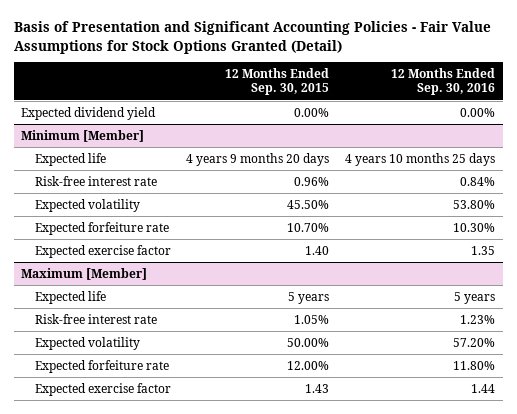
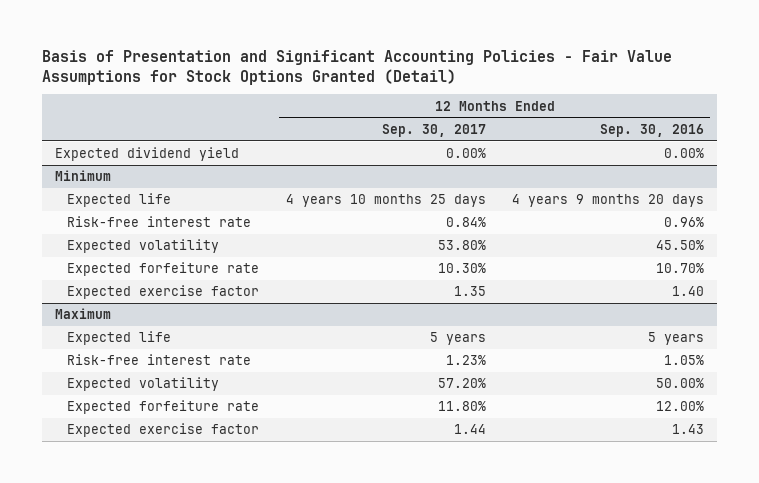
- | 12 Months Ended Sep. 30, 2015 | 12 Months Ended Sep. 30, 2016
+ | 12 Months Ended Sep. 30, 2017 | 12 Months Ended Sep. 30, 2016
- Minimum [Member]
- Expected life | 4 years 9 months 20 days | 4 years 10 months 25 days
- Risk-free interest rate | 0.96% | 0.84%
- Expected volatility | 45.50% | 53.80%
- Expected forfeiture rate | 10.70% | 10.30%
- Expected exercise factor | 1.40 | 1.35
- Maximum [Member]
+ Minimum
+ Expected life | 4 years 10 months 25 days | 4 years 9 months 20 days
+ Risk-free interest rate | 0.84% | 0.96%
+ Expected volatility | 53.80% | 45.50%
+ Expected forfeiture rate | 10.30% | 10.70%
+ Expected exercise factor | 1.35 | 1.40
+ Maximum
- Risk-free interest rate | 1.05% | 1.23%
- Expected volatility | 50.00% | 57.20%
- Expected forfeiture rate | 12.00% | 11.80%
- Expected exercise factor | 1.43 | 1.44
+ Risk-free interest rate | 1.23% | 1.05%
+ Expected volatility | 57.20% | 50.00%
+ Expected forfeiture rate | 11.80% | 12.00%
+ Expected exercise factor | 1.44 | 1.43

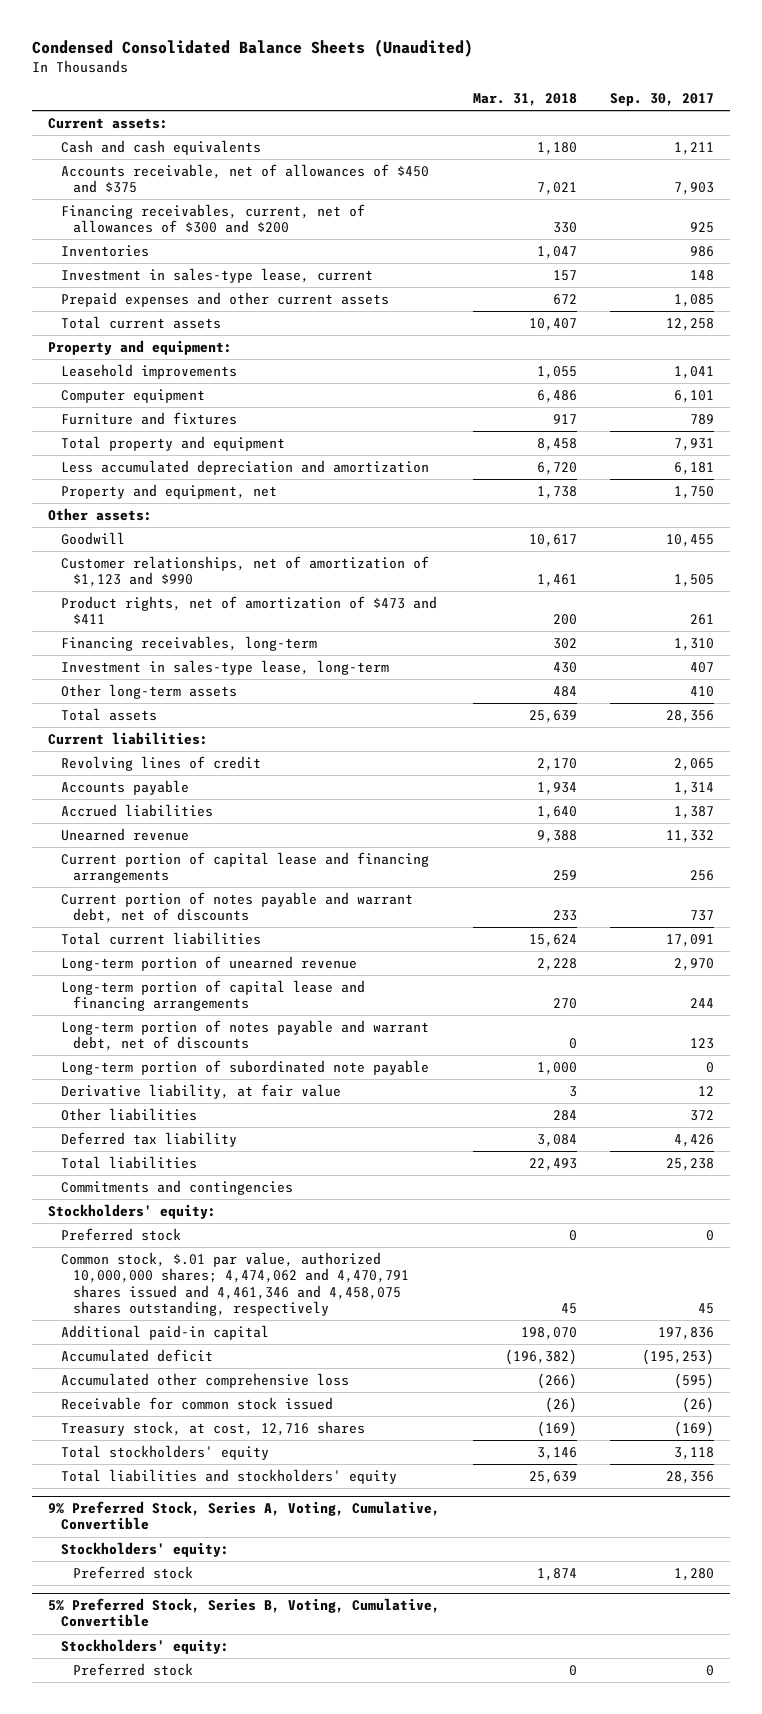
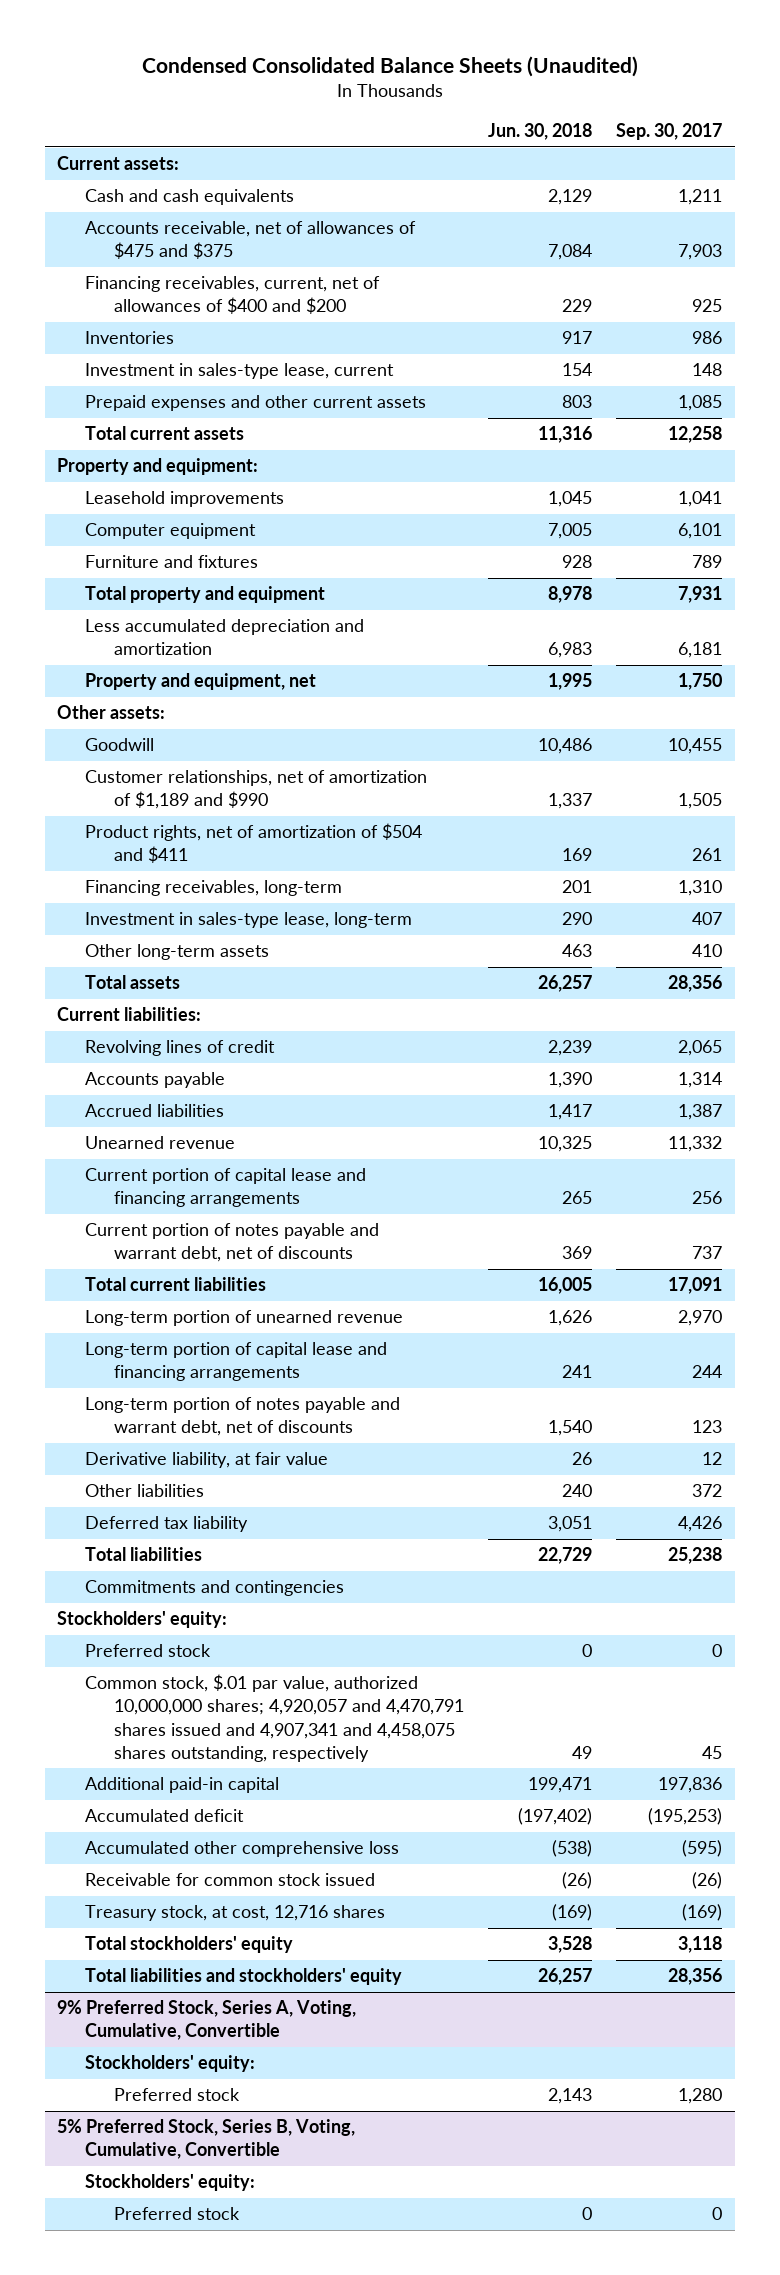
- | Mar. 31, 2018 | Sep. 30, 2017
+ | Jun. 30, 2018 | Sep. 30, 2017
- Accounts receivable, net of allowances of $450 and $375 | 7,021 | 7,903
- Financing receivables, current, net of allowances of $300 and $200 | 330 | 925
+ Accounts receivable, net of allowances of $475 and $375 | 7,084 | 7,903
+ Financing receivables, current, net of allowances of $400 and $200 | 229 | 925
- Customer relationships, net of amortization of $1,123 and $990 | 1,461 | 1,505
- Product rights, net of amortization of $473 and $411 | 200 | 261
+ Customer relationships, net of amortization of $1,189 and $990 | 1,337 | 1,505
+ Product rights, net of amortization of $504 and $411 | 169 | 261
- Long-term portion of subordinated note payable | 1,000 | 0
- Common stock, $.01 par value, authorized 10,000,000 shares; 4,474,062 and 4,470,791 shares issued and 4,461,346 and 4,458,075 shares outstanding, respectively | 45 | 45
+ Common stock, $.01 par value, authorized 10,000,000 shares; 4,920,057 and 4,470,791 shares issued and 4,907,341 and 4,458,075 shares outstanding, respectively | 49 | 45

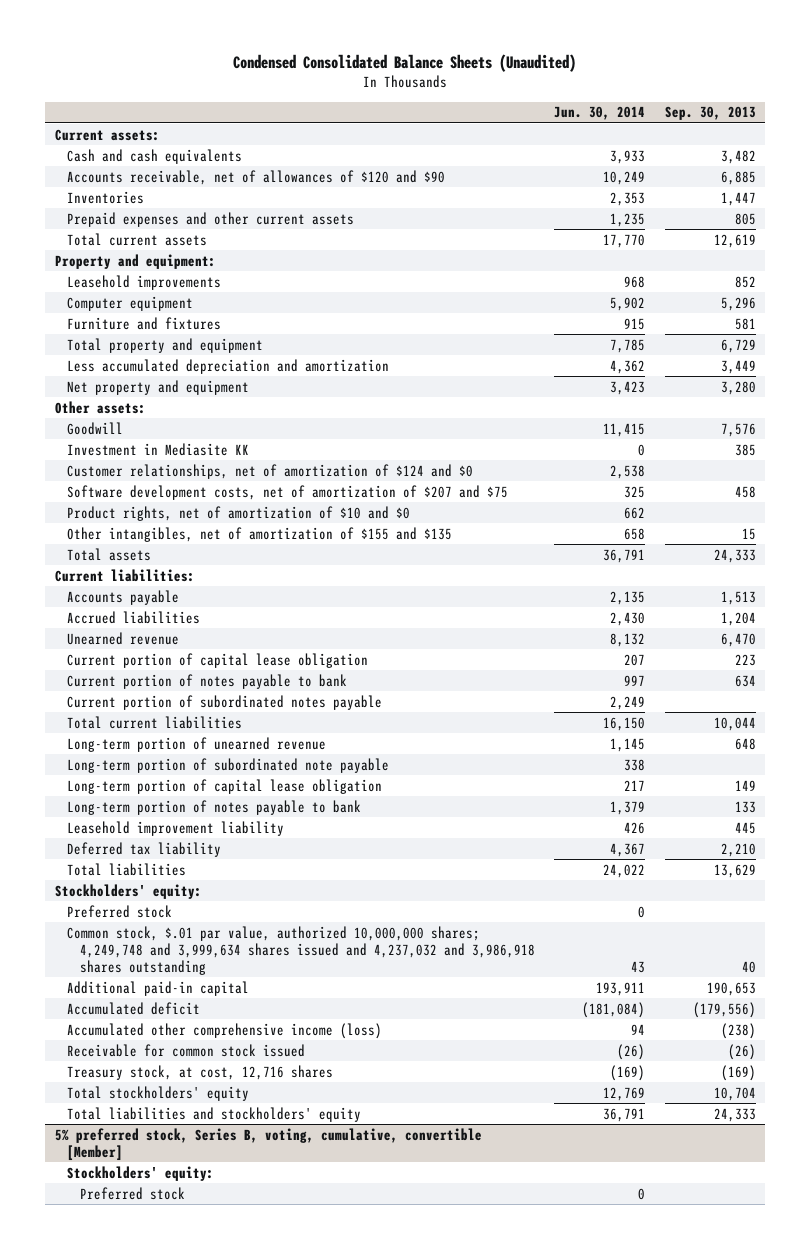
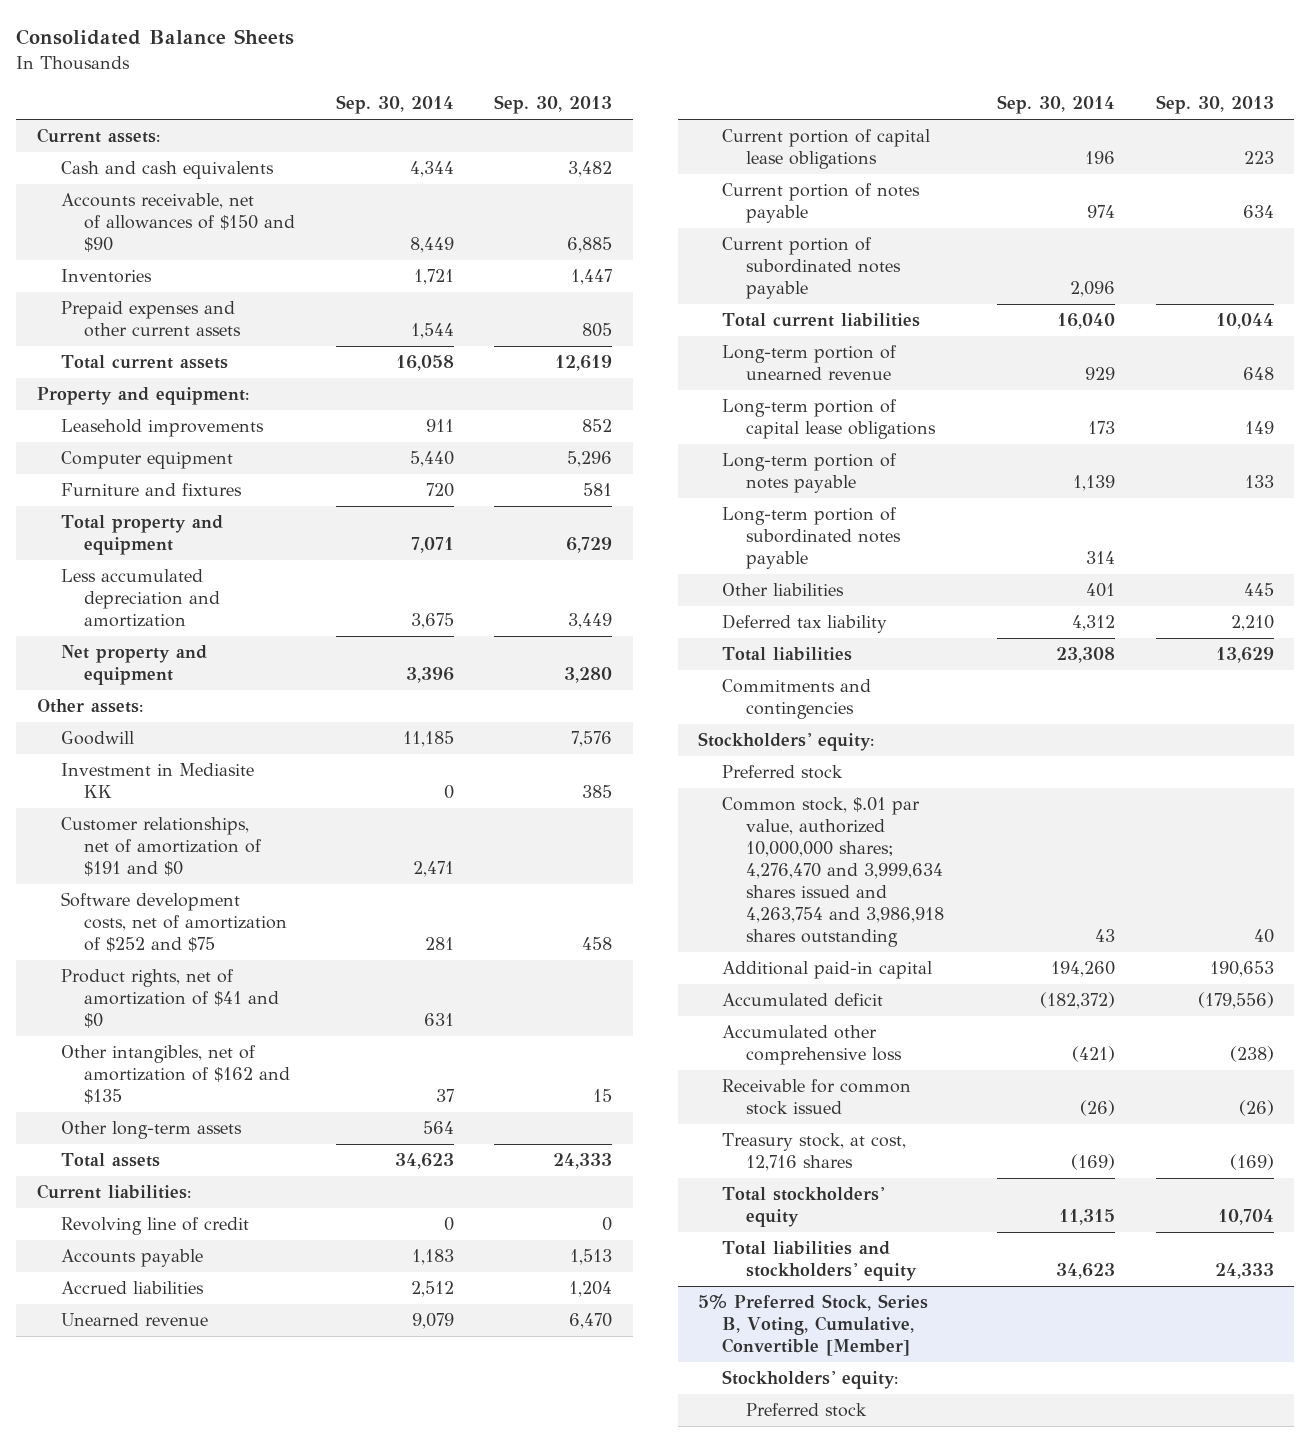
- Condensed Consolidated Balance Sheets (Unaudited)
+ Consolidated Balance Sheets
- | Jun. 30, 2014 | Sep. 30, 2013
+ | Sep. 30, 2014 | Sep. 30, 2013
- Accounts receivable, net of allowances of $120 and $90 | 10,249 | 6,885
+ Accounts receivable, net of allowances of $150 and $90 | 8,449 | 6,885
- Customer relationships, net of amortization of $124 and $0 | 2,538 |
- Software development costs, net of amortization of $207 and $75 | 325 | 458
- Product rights, net of amortization of $10 and $0 | 662 |
- Other intangibles, net of amortization of $155 and $135 | 658 | 15
+ Customer relationships, net of amortization of $191 and $0 | 2,471 |
+ Software development costs, net of amortization of $252 and $75 | 281 | 458
+ Product rights, net of amortization of $41 and $0 | 631 |
+ Other intangibles, net of amortization of $162 and $135 | 37 | 15
+ Other long-term assets | 564 |
+ Revolving line of credit | 0 | 0
- Current portion of capital lease obligation | 207 | 223
- Current portion of notes payable to bank | 997 | 634
+ Current portion of capital lease obligations | 196 | 223
+ Current portion of notes payable | 974 | 634
- Long-term portion of subordinated note payable | 338 |
- Long-term portion of capital lease obligation | 217 | 149
- Long-term portion of notes payable to bank | 1,379 | 133
- Leasehold improvement liability | 426 | 445
+ Long-term portion of capital lease obligations | 173 | 149
+ Long-term portion of notes payable | 1,139 | 133
+ Long-term portion of subordinated notes payable | 314 |
+ Other liabilities | 401 | 445
+ Commitments and contingencies
- Common stock, $.01 par value, authorized 10,000,000 shares; 4,249,748 and 3,999,634 shares issued and 4,237,032 and 3,986,918 shares outstanding | 43 | 40
+ Common stock, $.01 par value, authorized 10,000,000 shares; 4,276,470 and 3,999,634 shares issued and 4,263,754 and 3,986,918 shares outstanding | 43 | 40
- Accumulated other comprehensive income (loss) | 94 | (238)
+ Accumulated other comprehensive loss | (421) | (238)
- 5% preferred stock, Series B, voting, cumulative, convertible [Member]
+ 5% Preferred Stock, Series B, Voting, Cumulative, Convertible [Member]

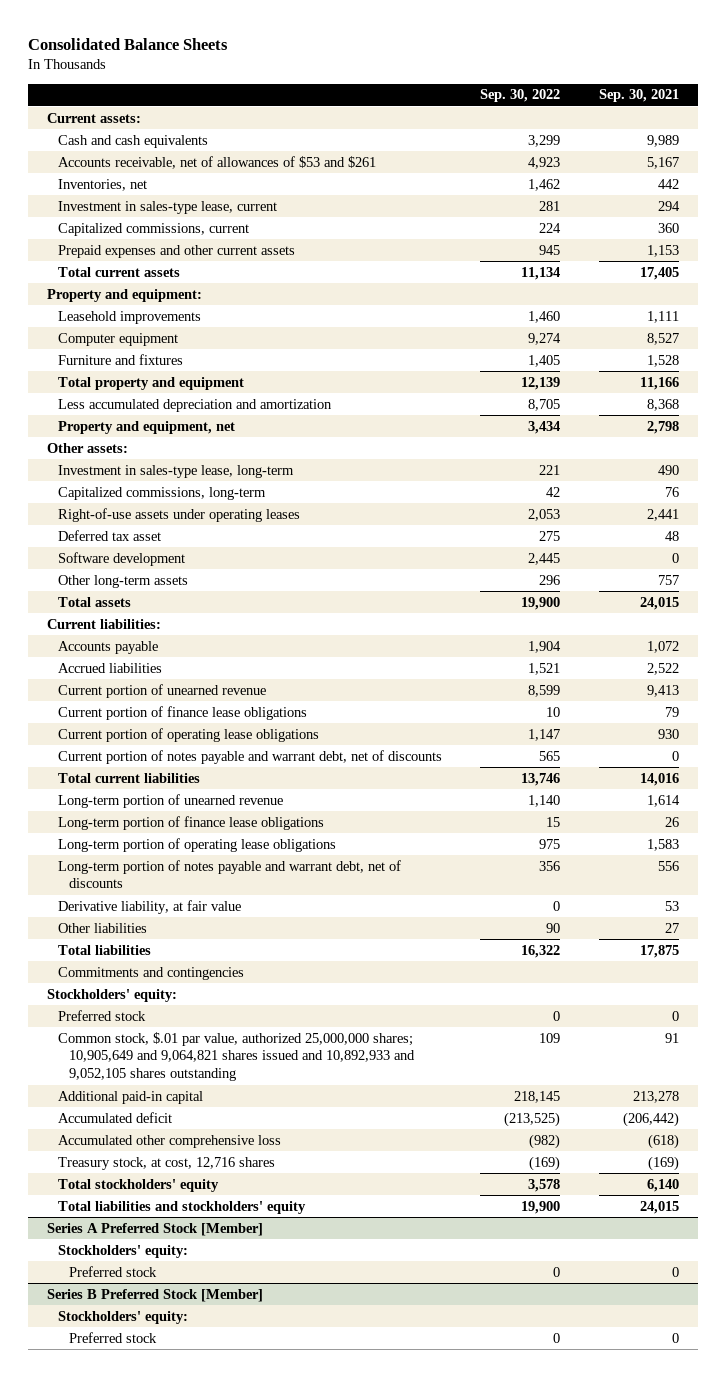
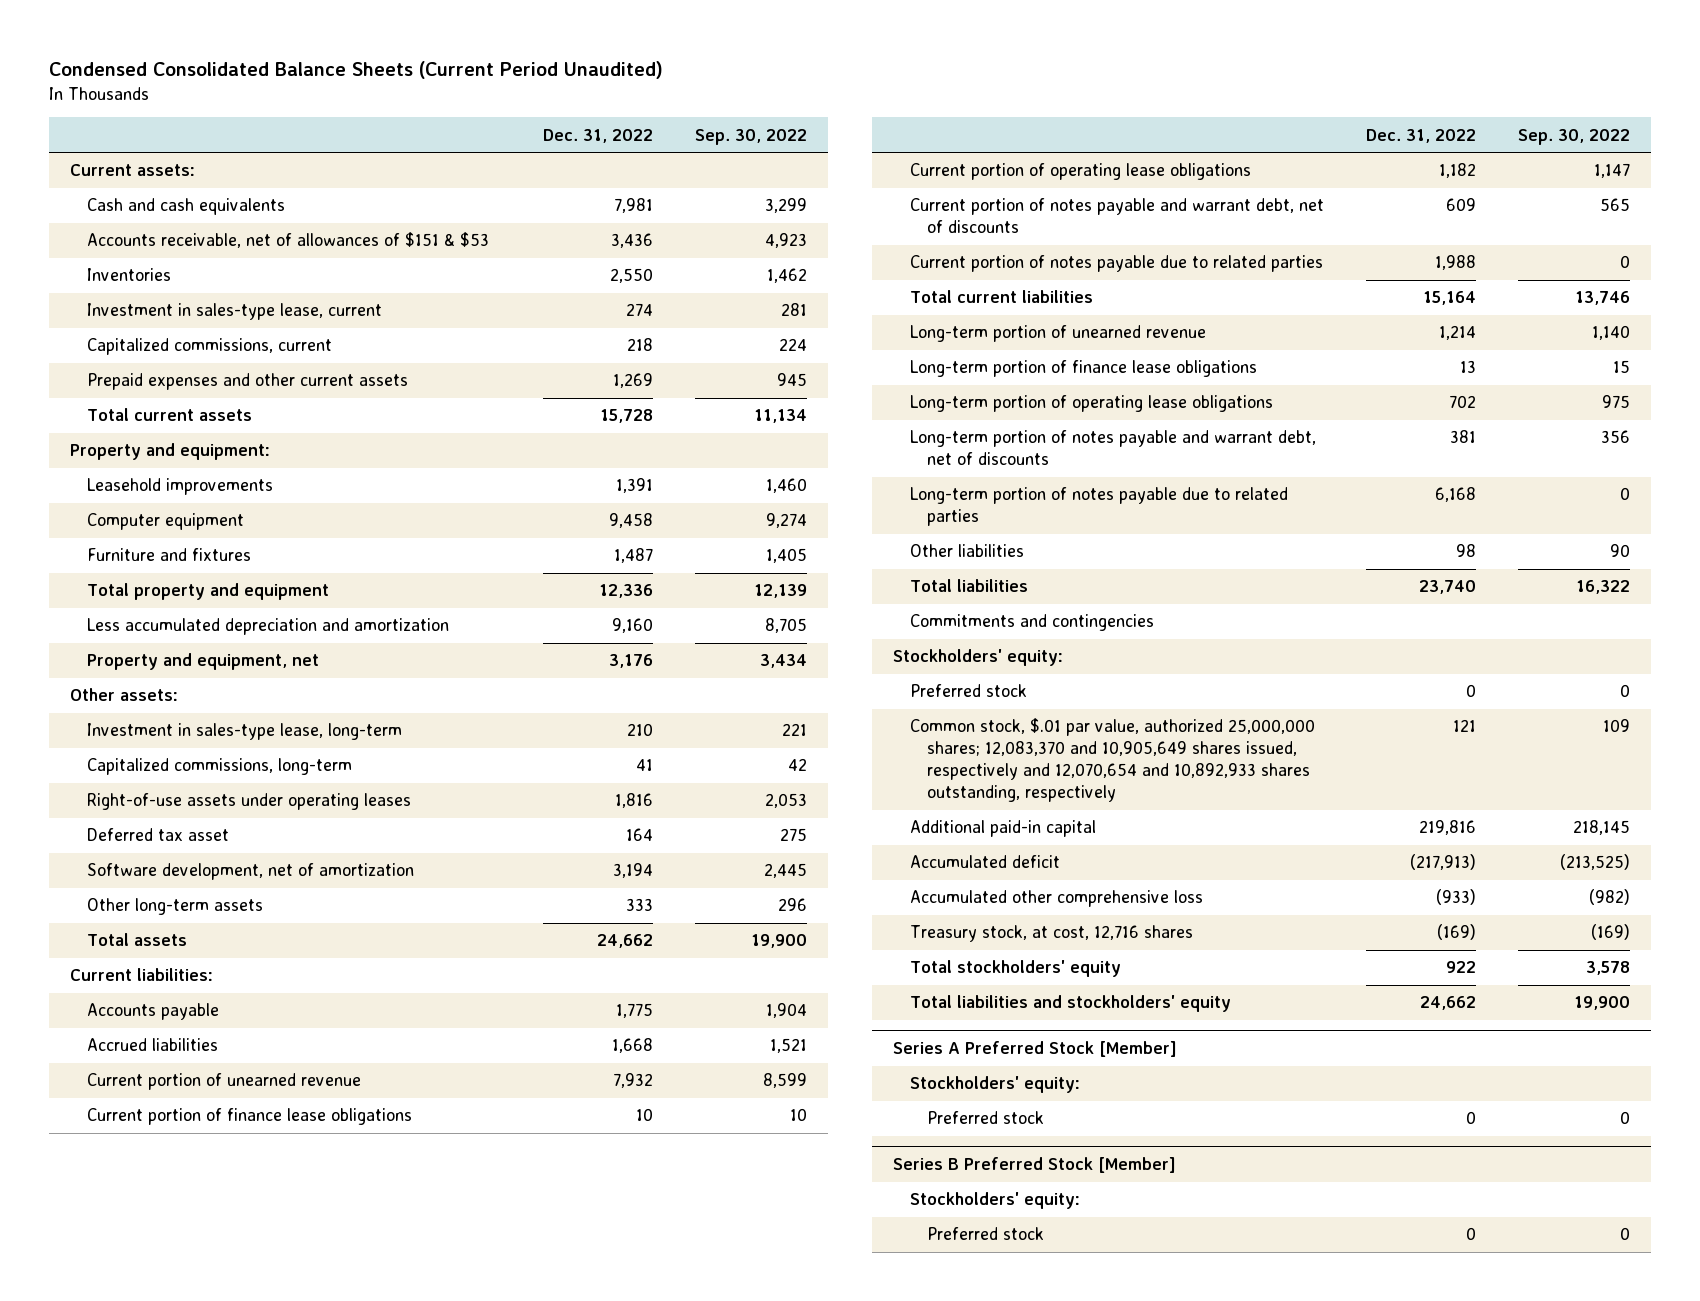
- Consolidated Balance Sheets
+ Condensed Consolidated Balance Sheets (Current Period Unaudited)
- | Sep. 30, 2022 | Sep. 30, 2021
+ | Dec. 31, 2022 | Sep. 30, 2022
- Accounts receivable, net of allowances of $53 and $261 | 4,923 | 5,167
- Inventories, net | 1,462 | 442
+ Accounts receivable, net of allowances of $151 & $53 | 3,436 | 4,923
+ Inventories | 2,550 | 1,462
- Software development | 2,445 | 0
+ Software development, net of amortization | 3,194 | 2,445
+ Current portion of notes payable due to related parties | 1,988 | 0
- Derivative liability, at fair value | 0 | 53
+ Long-term portion of notes payable due to related parties | 6,168 | 0
- Common stock, $.01 par value, authorized 25,000,000 shares; 10,905,649 and 9,064,821 shares issued and 10,892,933 and 9,052,105 shares outstanding | 109 | 91
+ Common stock, $.01 par value, authorized 25,000,000 shares; 12,083,370 and 10,905,649 shares issued, respectively and 12,070,654 and 10,892,933 shares outstanding, respectively | 121 | 109

